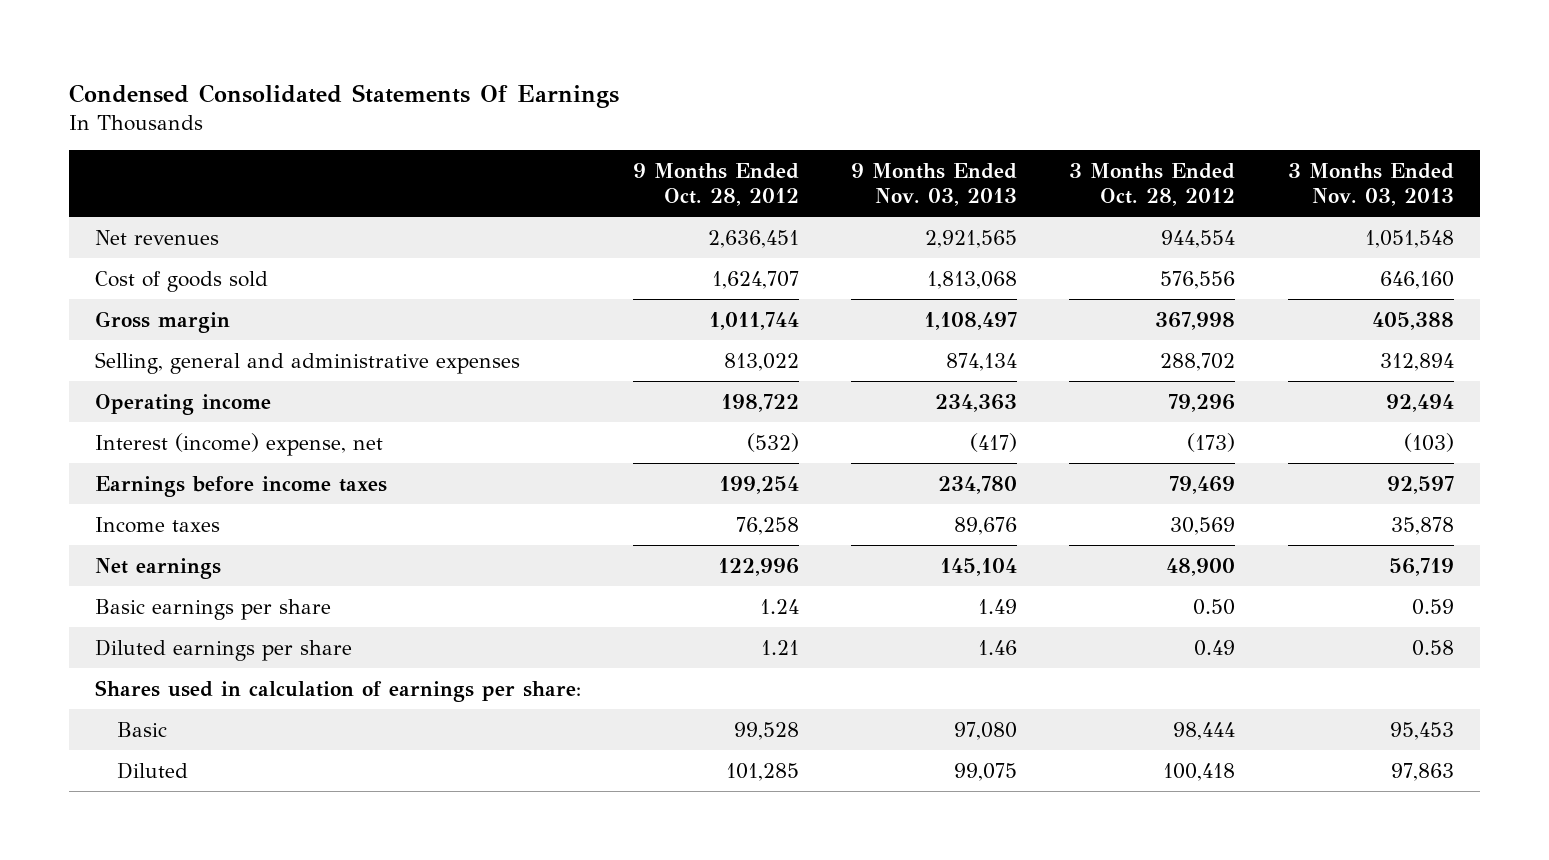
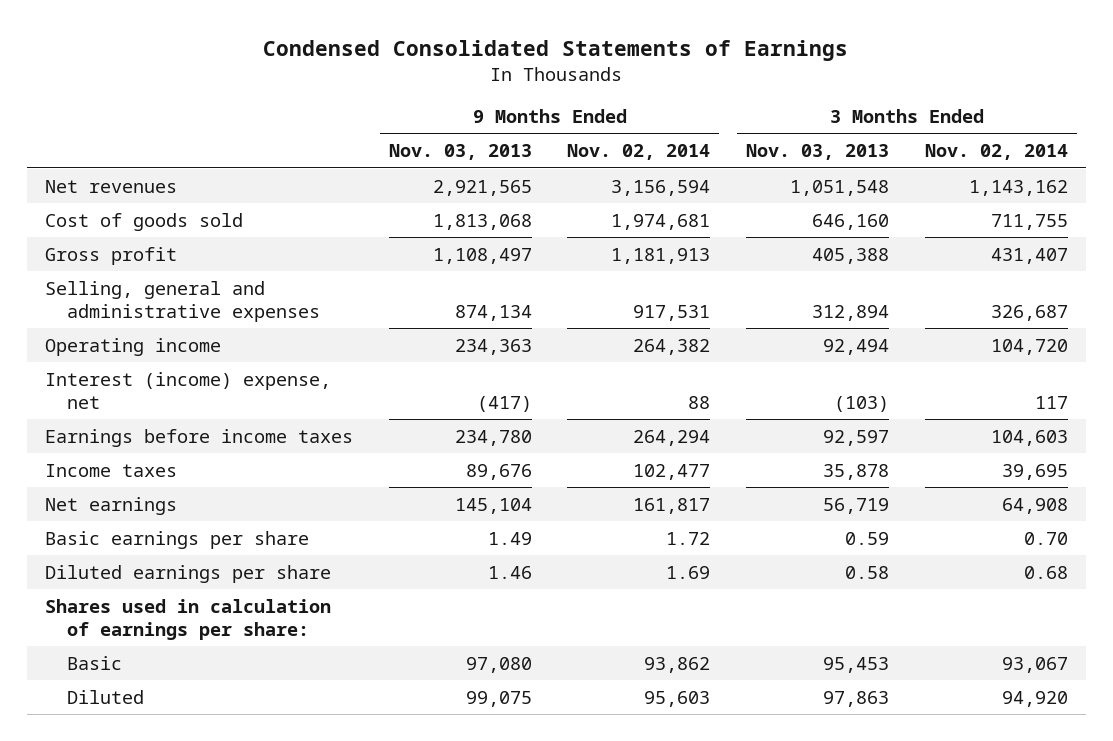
- Condensed Consolidated Statements Of Earnings
+ Condensed Consolidated Statements of Earnings
- | 9 Months Ended Oct. 28, 2012 | 9 Months Ended Nov. 03, 2013 | 3 Months Ended Oct. 28, 2012 | 3 Months Ended Nov. 03, 2013
+ | 9 Months Ended Nov. 03, 2013 | 9 Months Ended Nov. 02, 2014 | 3 Months Ended Nov. 03, 2013 | 3 Months Ended Nov. 02, 2014
- Gross margin | 1,011,744 | 1,108,497 | 367,998 | 405,388
+ Gross profit | 1,108,497 | 1,181,913 | 405,388 | 431,407

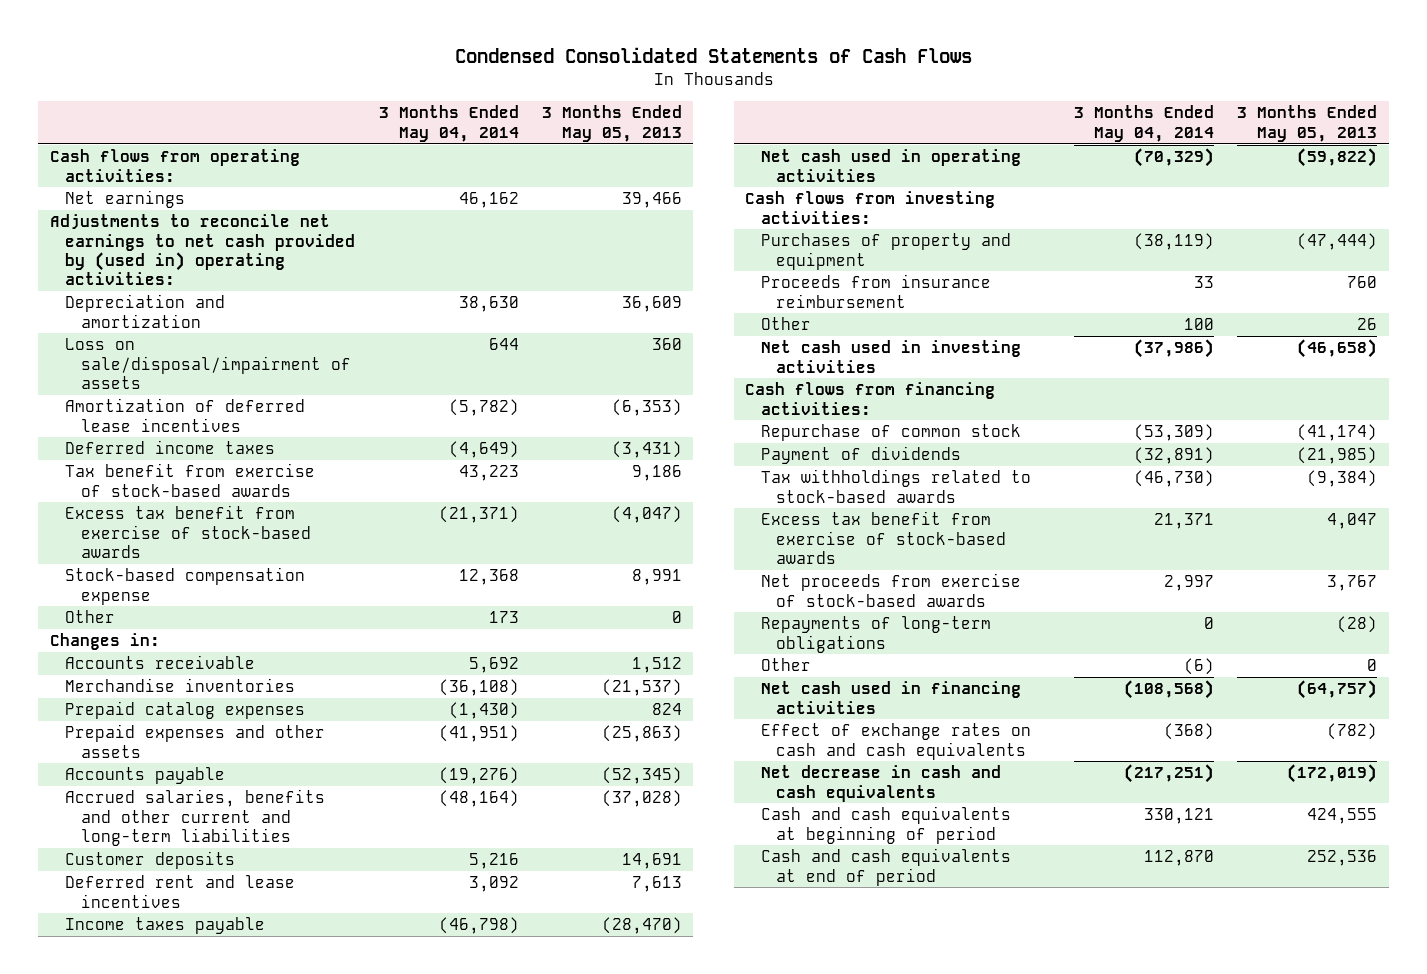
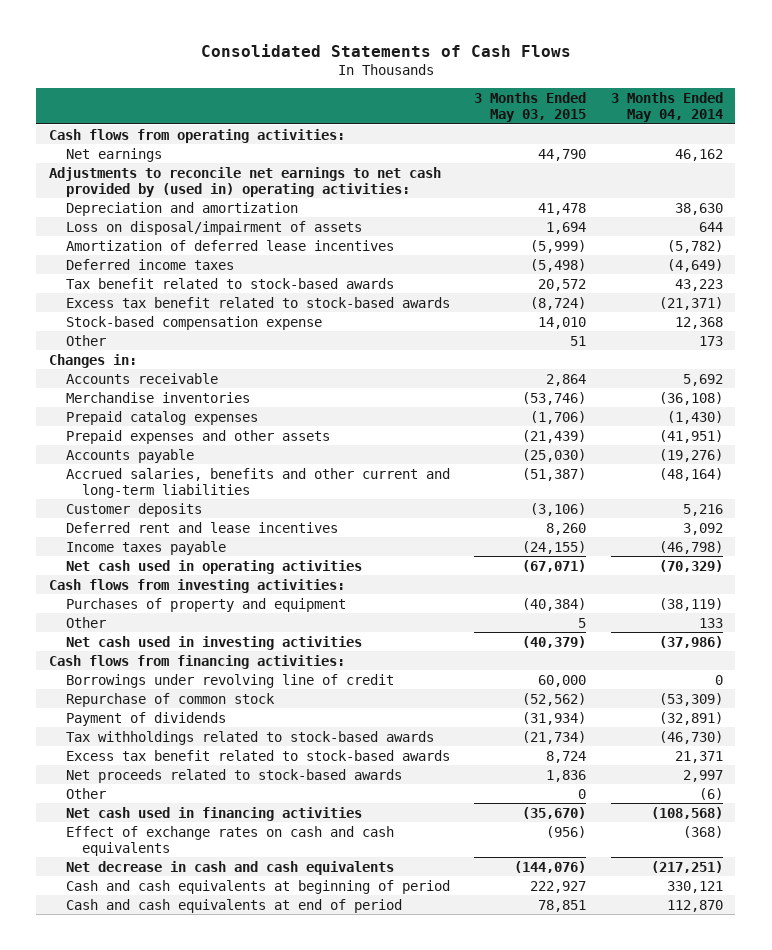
- Condensed Consolidated Statements of Cash Flows
+ Consolidated Statements of Cash Flows
- | 3 Months Ended May 04, 2014 | 3 Months Ended May 05, 2013
+ | 3 Months Ended May 03, 2015 | 3 Months Ended May 04, 2014
- Loss on sale/disposal/impairment of assets | 644 | 360
+ Loss on disposal/impairment of assets | 1,694 | 644
- Tax benefit from exercise of stock-based awards | 43,223 | 9,186
- Excess tax benefit from exercise of stock-based awards | (21,371) | (4,047)
+ Tax benefit related to stock-based awards | 20,572 | 43,223
+ Excess tax benefit related to stock-based awards | (8,724) | (21,371)
- Proceeds from insurance reimbursement | 33 | 760
- Other | 100 | 26
+ Other | 5 | 133
+ Borrowings under revolving line of credit | 60,000 | 0
- Excess tax benefit from exercise of stock-based awards | 21,371 | 4,047
- Net proceeds from exercise of stock-based awards | 2,997 | 3,767
- Repayments of long-term obligations | 0 | (28)
+ Excess tax benefit related to stock-based awards | 8,724 | 21,371
+ Net proceeds related to stock-based awards | 1,836 | 2,997

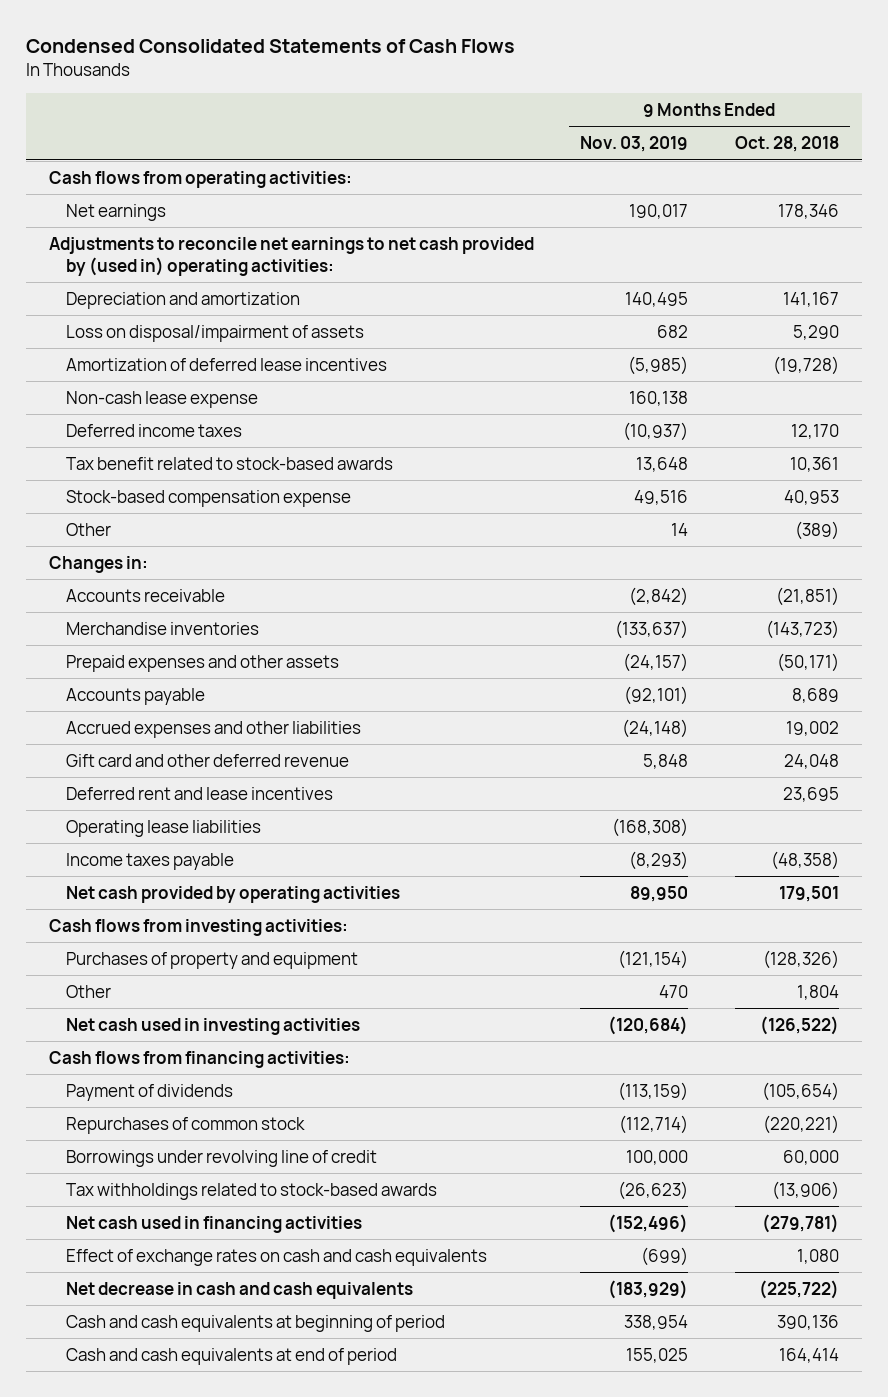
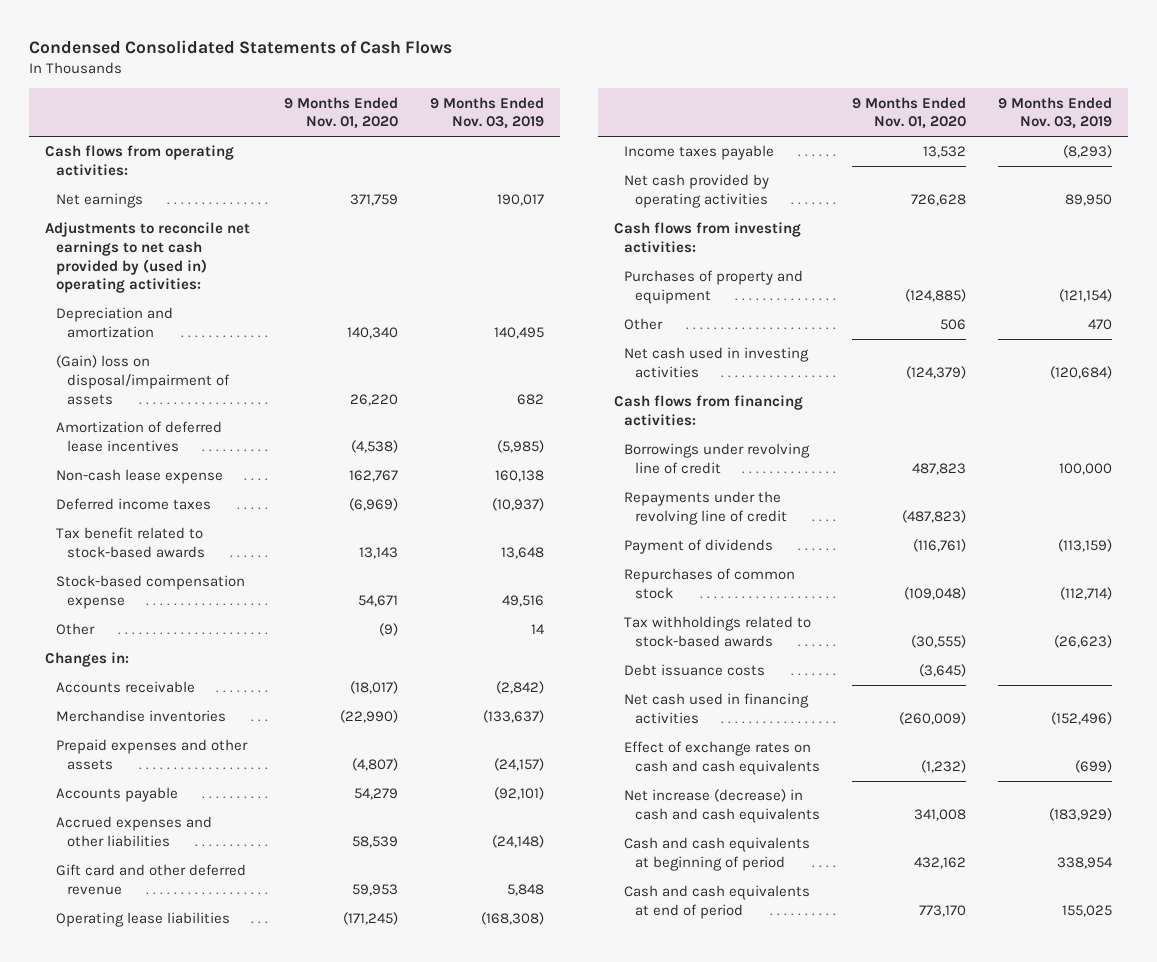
- | 9 Months Ended Nov. 03, 2019 | 9 Months Ended Oct. 28, 2018
+ | 9 Months Ended Nov. 01, 2020 | 9 Months Ended Nov. 03, 2019
- Loss on disposal/impairment of assets | 682 | 5,290
+ (Gain) loss on disposal/impairment of assets | 26,220 | 682
- Deferred rent and lease incentives | | 23,695
moved up: Borrowings under revolving line of credit | 487,823 | 100,000
+ Repayments under the revolving line of credit | (487,823) |
+ Debt issuance costs | (3,645) |
- Net decrease in cash and cash equivalents | (183,929) | (225,722)
+ Net increase (decrease) in cash and cash equivalents | 341,008 | (183,929)

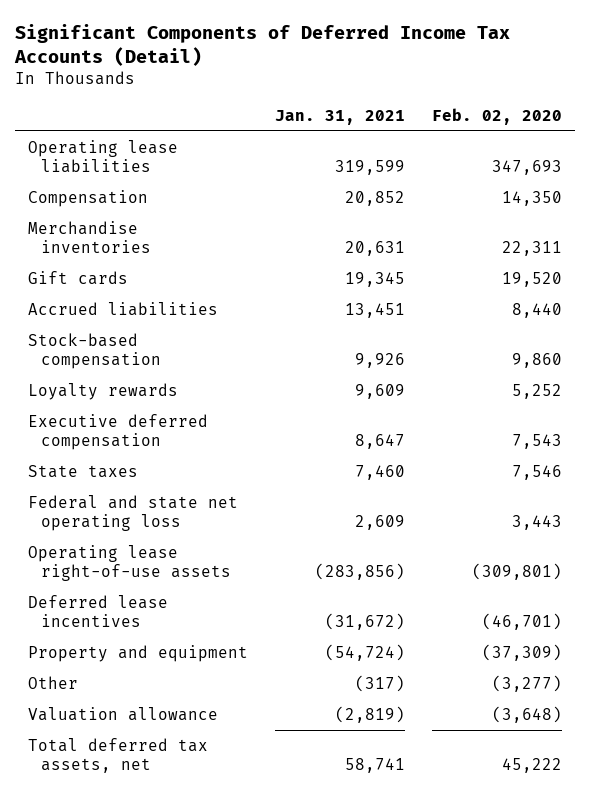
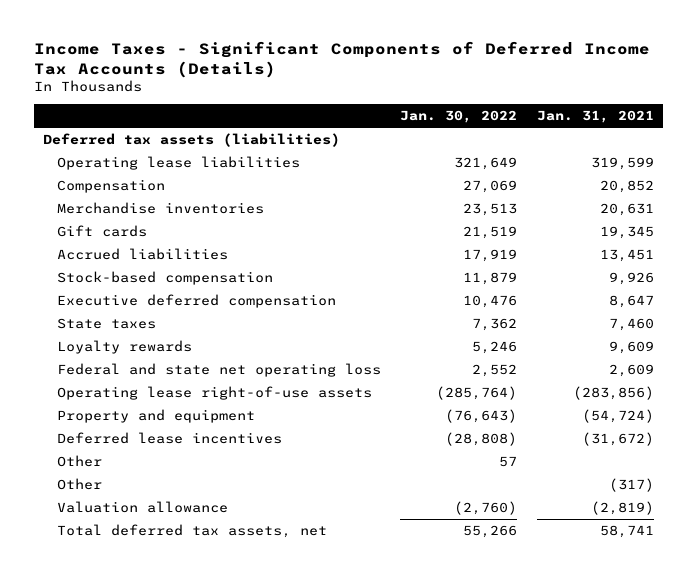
- Significant Components of Deferred Income Tax Accounts (Detail)
+ Income Taxes - Significant Components of Deferred Income Tax Accounts (Details)
- | Jan. 31, 2021 | Feb. 02, 2020
+ | Jan. 30, 2022 | Jan. 31, 2021
+ Deferred tax assets (liabilities)
moved down: Loyalty rewards | 5,246 | 9,609
moved down: Deferred lease incentives | (28,808) | (31,672)
+ Other | 57 |

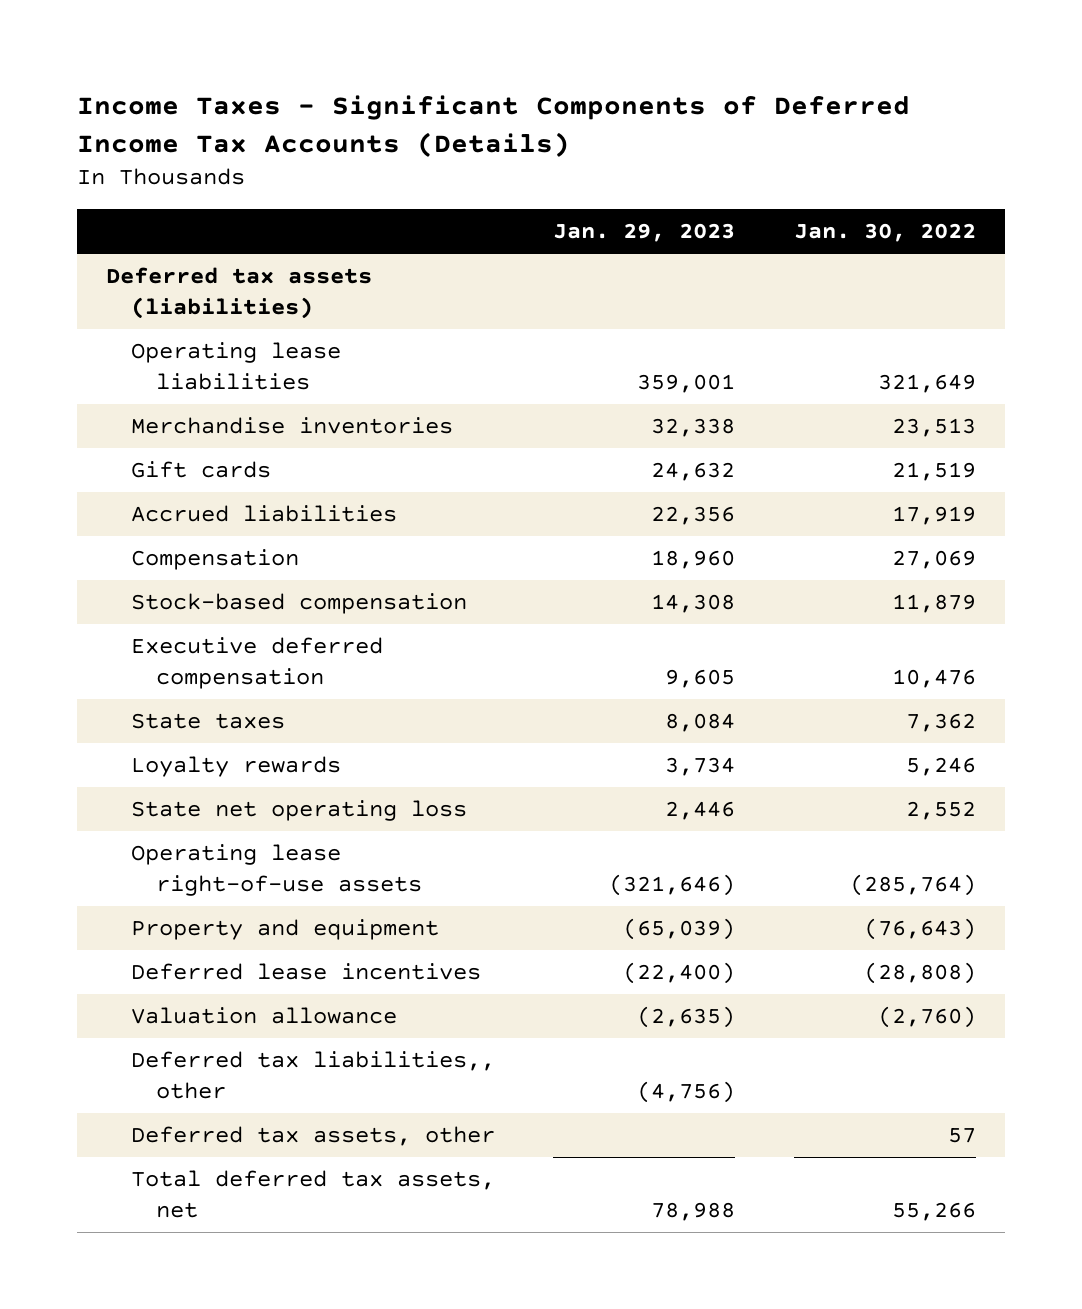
- | Jan. 30, 2022 | Jan. 31, 2021
+ | Jan. 29, 2023 | Jan. 30, 2022
moved down: Compensation | 18,960 | 27,069
- Federal and state net operating loss | 2,552 | 2,609
+ State net operating loss | 2,446 | 2,552
- Other | 57 |
- Other | | (317)
+ Deferred tax liabilities,, other | (4,756) |
+ Deferred tax assets, other | | 57

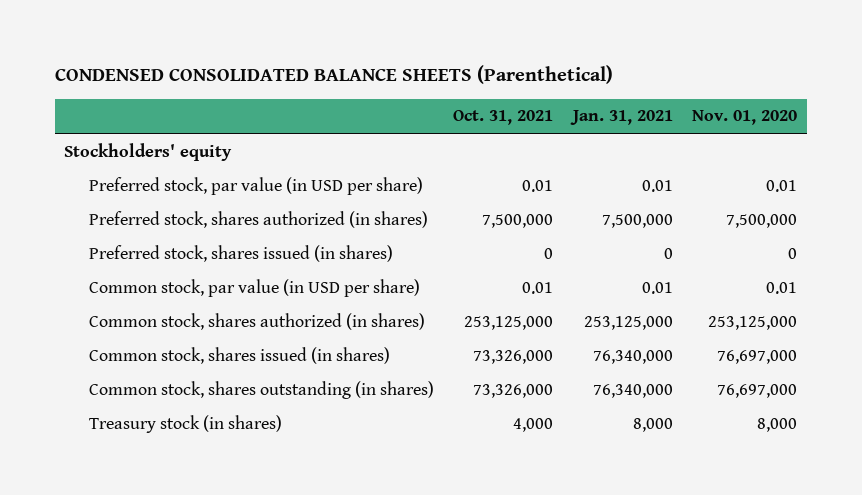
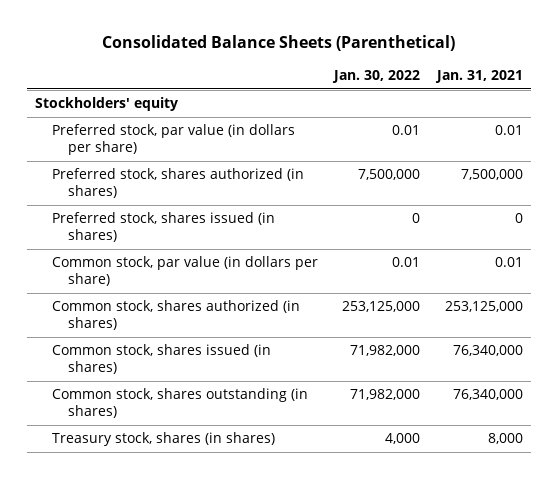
- CONDENSED CONSOLIDATED BALANCE SHEETS (Parenthetical)
+ Consolidated Balance Sheets (Parenthetical)
- | Oct. 31, 2021 | Jan. 31, 2021 | Nov. 01, 2020
+ | Jan. 30, 2022 | Jan. 31, 2021
- Preferred stock, par value (in USD per share) | 0.01 | 0.01 | 0.01
+ Preferred stock, par value (in dollars per share) | 0.01 | 0.01
- Common stock, par value (in USD per share) | 0.01 | 0.01 | 0.01
+ Common stock, par value (in dollars per share) | 0.01 | 0.01
- Treasury stock (in shares) | 4,000 | 8,000 | 8,000
+ Treasury stock, shares (in shares) | 4,000 | 8,000

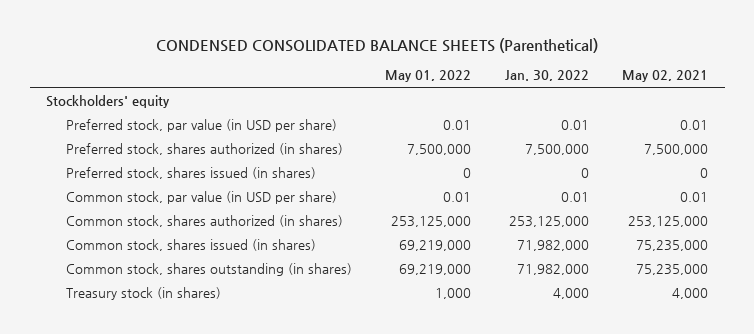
- Consolidated Balance Sheets (Parenthetical)
+ CONDENSED CONSOLIDATED BALANCE SHEETS (Parenthetical)
- | Jan. 30, 2022 | Jan. 31, 2021
+ | May 01, 2022 | Jan. 30, 2022 | May 02, 2021
- Preferred stock, par value (in dollars per share) | 0.01 | 0.01
+ Preferred stock, par value (in USD per share) | 0.01 | 0.01 | 0.01
- Common stock, par value (in dollars per share) | 0.01 | 0.01
+ Common stock, par value (in USD per share) | 0.01 | 0.01 | 0.01
- Treasury stock, shares (in shares) | 4,000 | 8,000
+ Treasury stock (in shares) | 1,000 | 4,000 | 4,000

